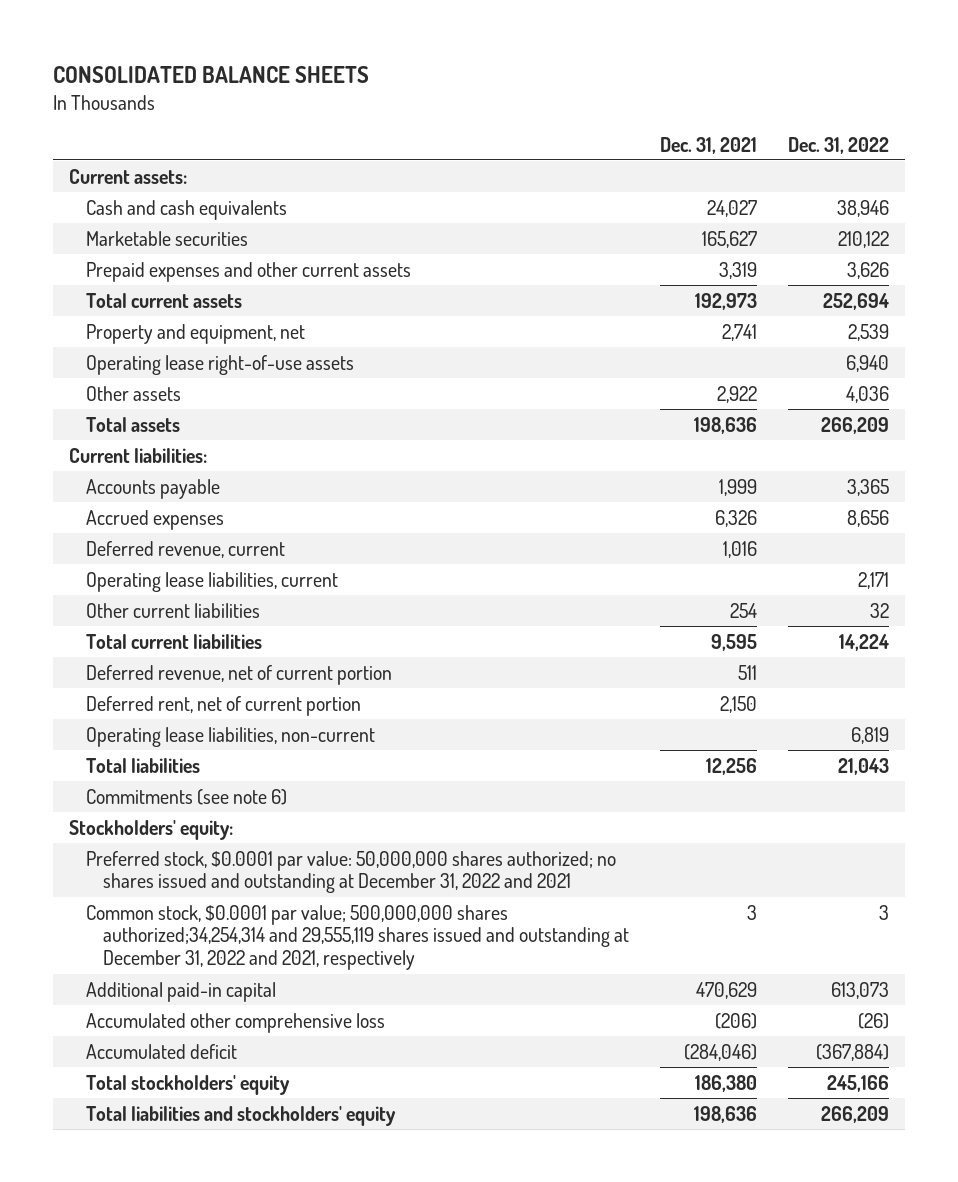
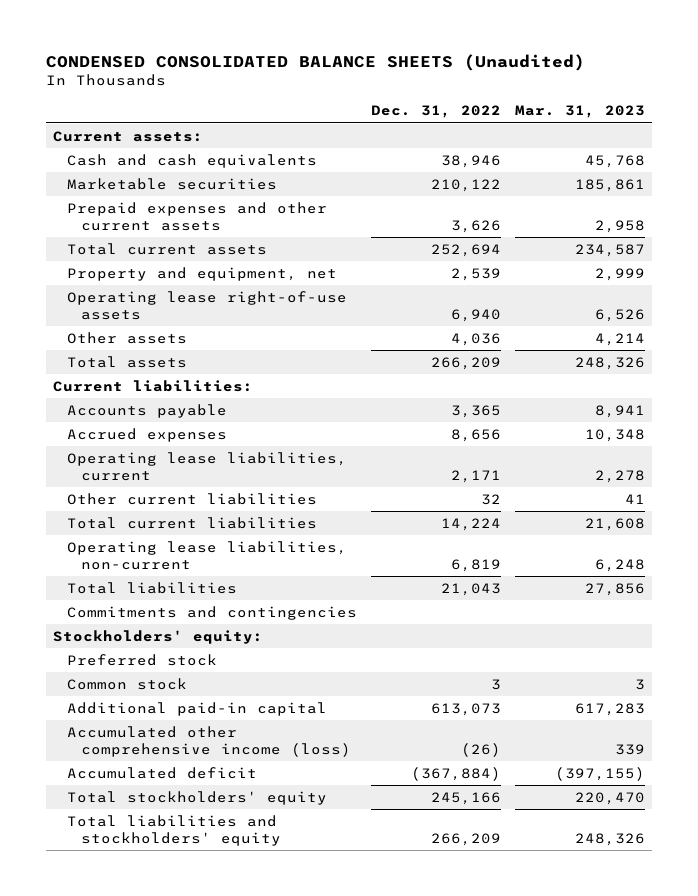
- CONSOLIDATED BALANCE SHEETS
+ CONDENSED CONSOLIDATED BALANCE SHEETS (Unaudited)
- | Dec. 31, 2021 | Dec. 31, 2022
+ | Dec. 31, 2022 | Mar. 31, 2023
- Deferred revenue, current | 1,016 |
- Deferred revenue, net of current portion | 511 |
- Deferred rent, net of current portion | 2,150 |
- Commitments (see note 6)
+ Commitments and contingencies
- Preferred stock, $0.0001 par value: 50,000,000 shares authorized; no shares issued and outstanding at December 31, 2022 and 2021
- Common stock, $0.0001 par value; 500,000,000 shares authorized;34,254,314 and 29,555,119 shares issued and outstanding at December 31, 2022 and 2021, respectively | 3 | 3
+ Preferred stock
+ Common stock | 3 | 3
- Accumulated other comprehensive loss | (206) | (26)
+ Accumulated other comprehensive income (loss) | (26) | 339

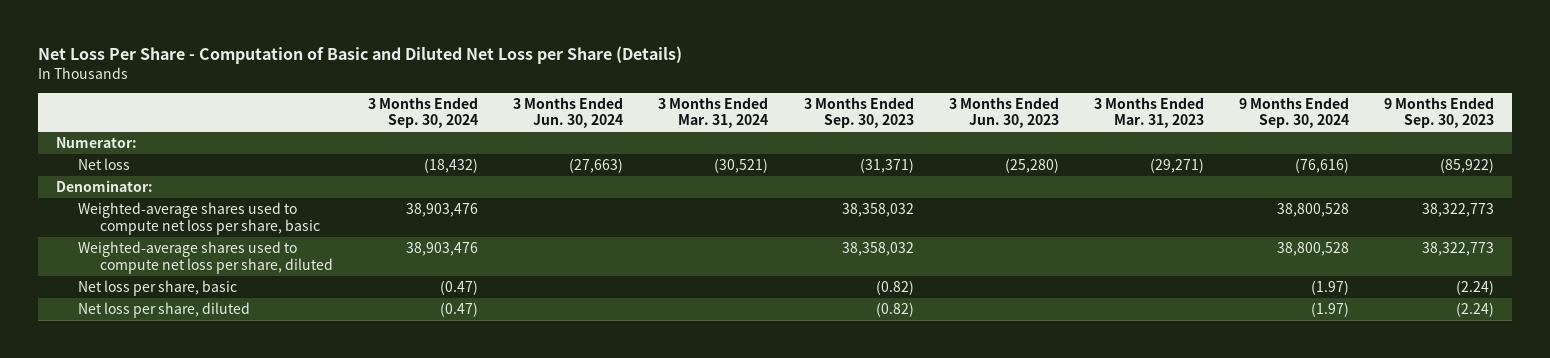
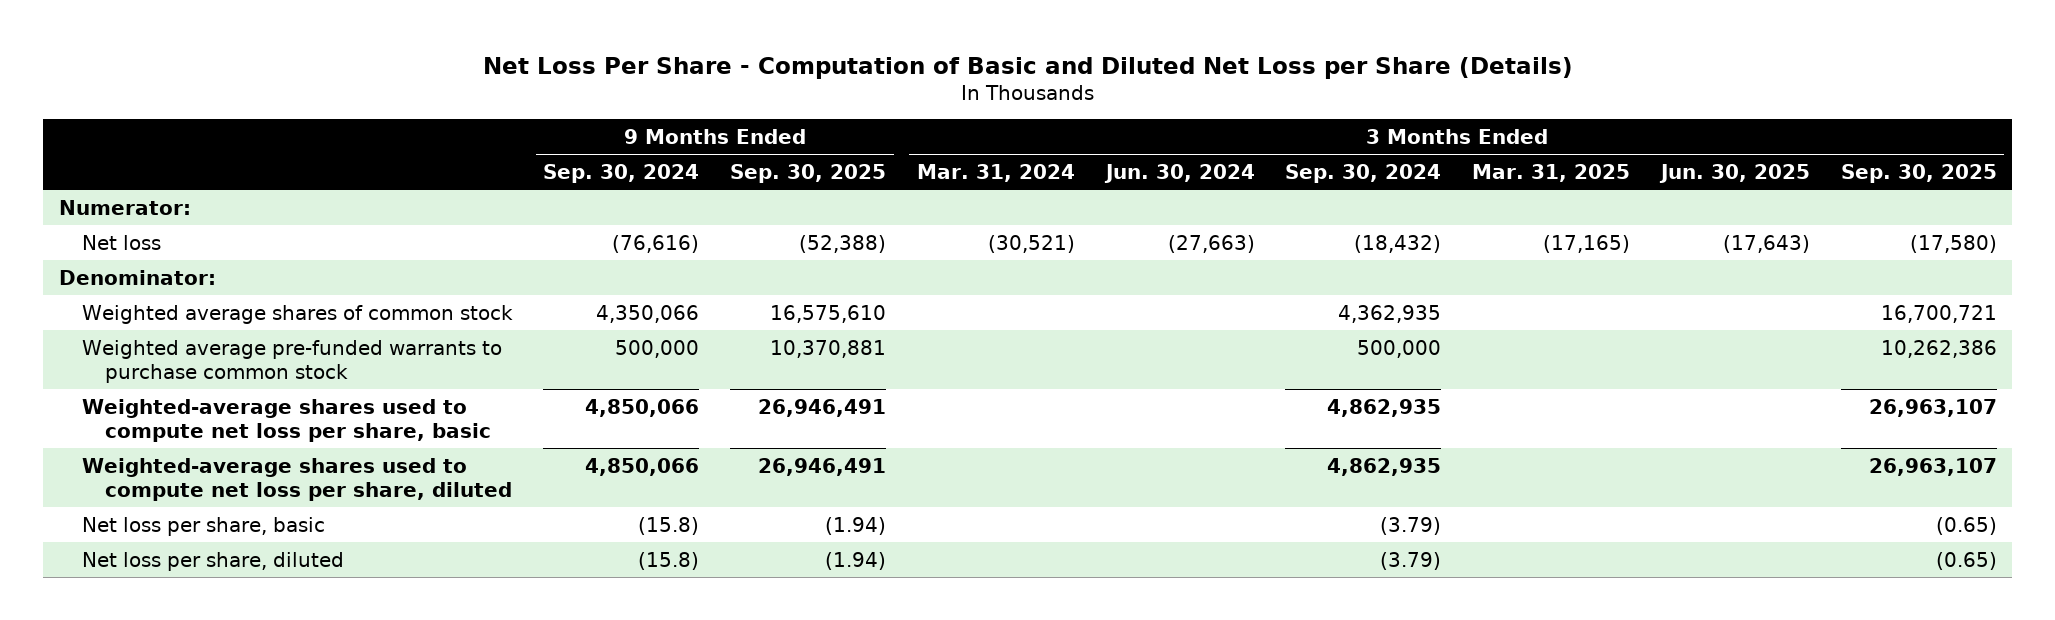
- | 3 Months Ended Sep. 30, 2024 | 3 Months Ended Jun. 30, 2024 | 3 Months Ended Mar. 31, 2024 | 3 Months Ended Sep. 30, 2023 | 3 Months Ended Jun. 30, 2023 | 3 Months Ended Mar. 31, 2023 | 9 Months Ended Sep. 30, 2024 | 9 Months Ended Sep. 30, 2023
+ | 9 Months Ended Sep. 30, 2024 | 9 Months Ended Sep. 30, 2025 | 3 Months Ended Mar. 31, 2024 | 3 Months Ended Jun. 30, 2024 | 3 Months Ended Sep. 30, 2024 | 3 Months Ended Mar. 31, 2025 | 3 Months Ended Jun. 30, 2025 | 3 Months Ended Sep. 30, 2025
- Weighted-average shares used to compute net loss per share, basic | 38,903,476 | | | 38,358,032 | | | 38,800,528 | 38,322,773
- Weighted-average shares used to compute net loss per share, diluted | 38,903,476 | | | 38,358,032 | | | 38,800,528 | 38,322,773
- Net loss per share, basic | (0.47) | | | (0.82) | | | (1.97) | (2.24)
- Net loss per share, diluted | (0.47) | | | (0.82) | | | (1.97) | (2.24)
+ Weighted average shares of common stock | 4,350,066 | 16,575,610 | | | 4,362,935 | | | 16,700,721
+ Weighted average pre-funded warrants to purchase common stock | 500,000 | 10,370,881 | | | 500,000 | | | 10,262,386
+ Weighted-average shares used to compute net loss per share, basic | 4,850,066 | 26,946,491 | | | 4,862,935 | | | 26,963,107
+ Weighted-average shares used to compute net loss per share, diluted | 4,850,066 | 26,946,491 | | | 4,862,935 | | | 26,963,107
+ Net loss per share, basic | (15.8) | (1.94) | | | (3.79) | | | (0.65)
+ Net loss per share, diluted | (15.8) | (1.94) | | | (3.79) | | | (0.65)

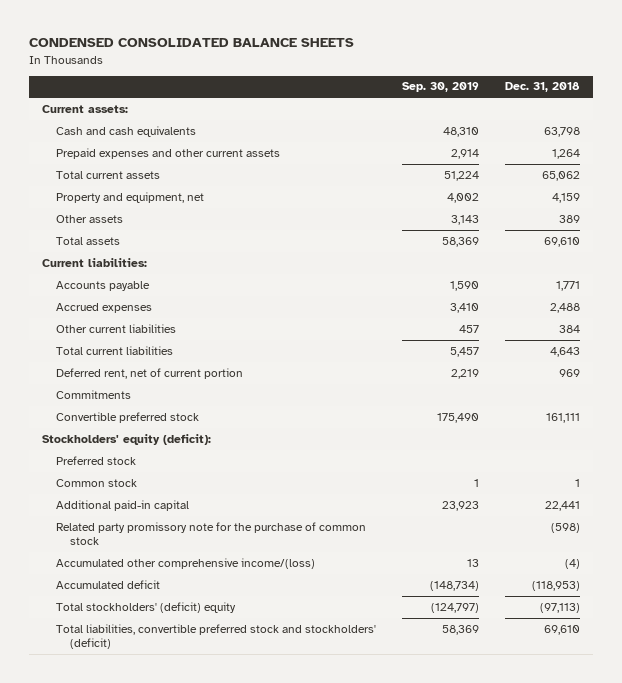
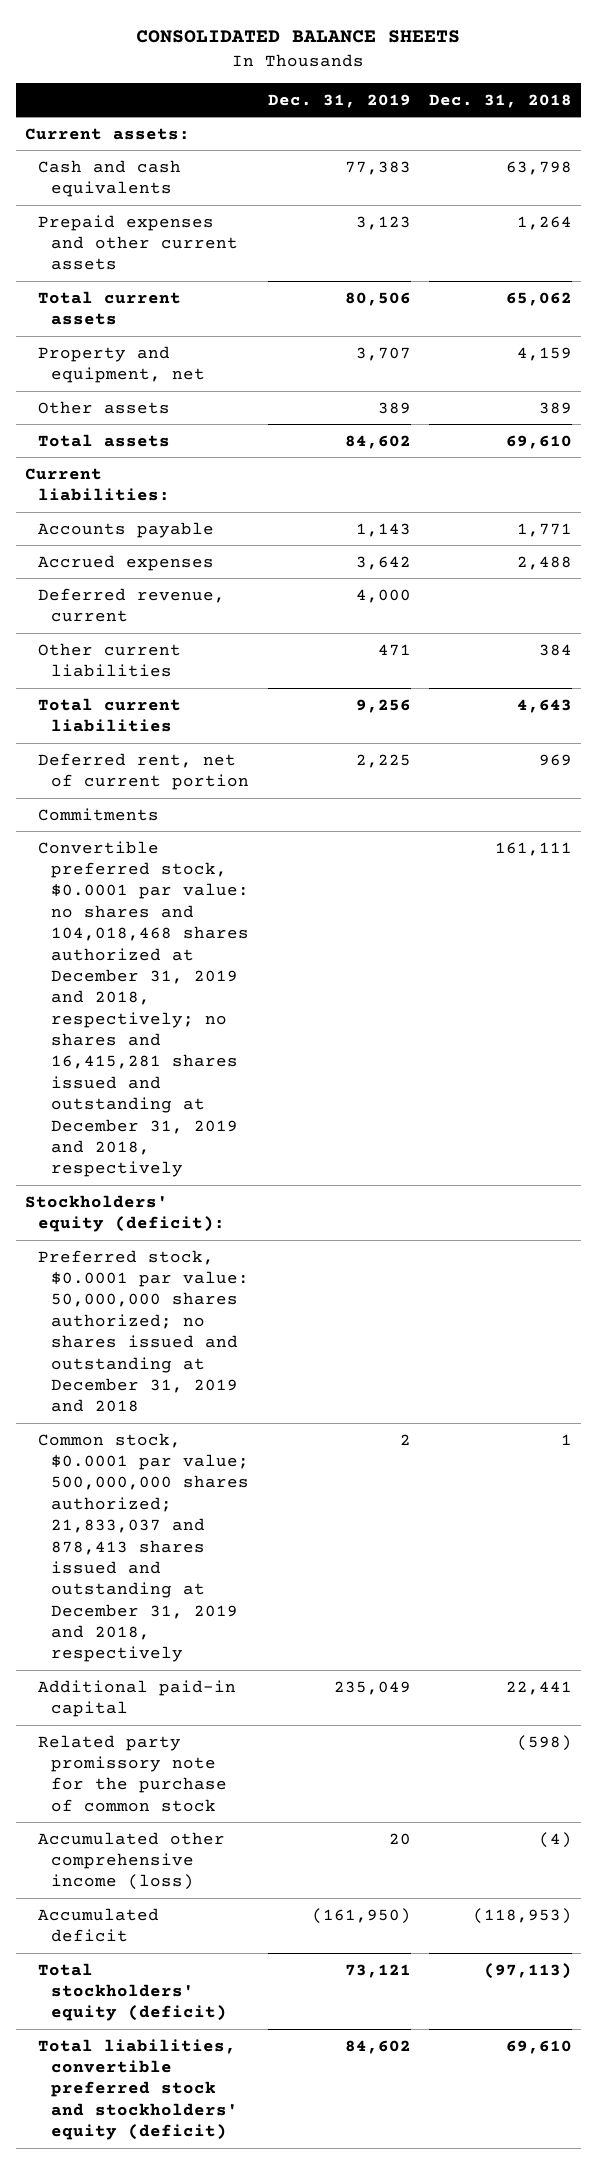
- CONDENSED CONSOLIDATED BALANCE SHEETS
+ CONSOLIDATED BALANCE SHEETS
- | Sep. 30, 2019 | Dec. 31, 2018
+ | Dec. 31, 2019 | Dec. 31, 2018
+ Deferred revenue, current | 4,000 |
- Convertible preferred stock | 175,490 | 161,111
+ Convertible preferred stock, $0.0001 par value: no shares and 104,018,468 shares authorized at December 31, 2019 and 2018, respectively; no shares and 16,415,281 shares issued and outstanding at December 31, 2019 and 2018, respectively | | 161,111
- Preferred stock
- Common stock | 1 | 1
+ Preferred stock, $0.0001 par value: 50,000,000 shares authorized; no shares issued and outstanding at December 31, 2019 and 2018
+ Common stock, $0.0001 par value; 500,000,000 shares authorized; 21,833,037 and 878,413 shares issued and outstanding at December 31, 2019 and 2018, respectively | 2 | 1
- Accumulated other comprehensive income/(loss) | 13 | (4)
+ Accumulated other comprehensive income (loss) | 20 | (4)
- Total stockholders' (deficit) equity | (124,797) | (97,113)
- Total liabilities, convertible preferred stock and stockholders' (deficit) | 58,369 | 69,610
+ Total stockholders' equity (deficit) | 73,121 | (97,113)
+ Total liabilities, convertible preferred stock and stockholders' equity (deficit) | 84,602 | 69,610

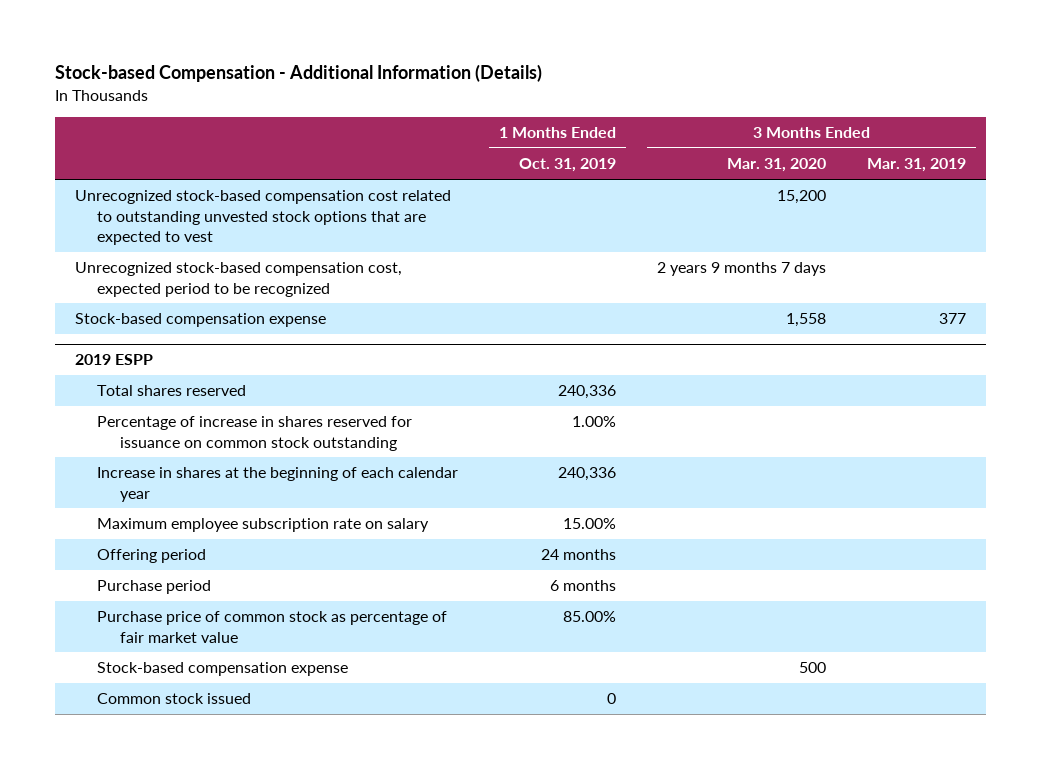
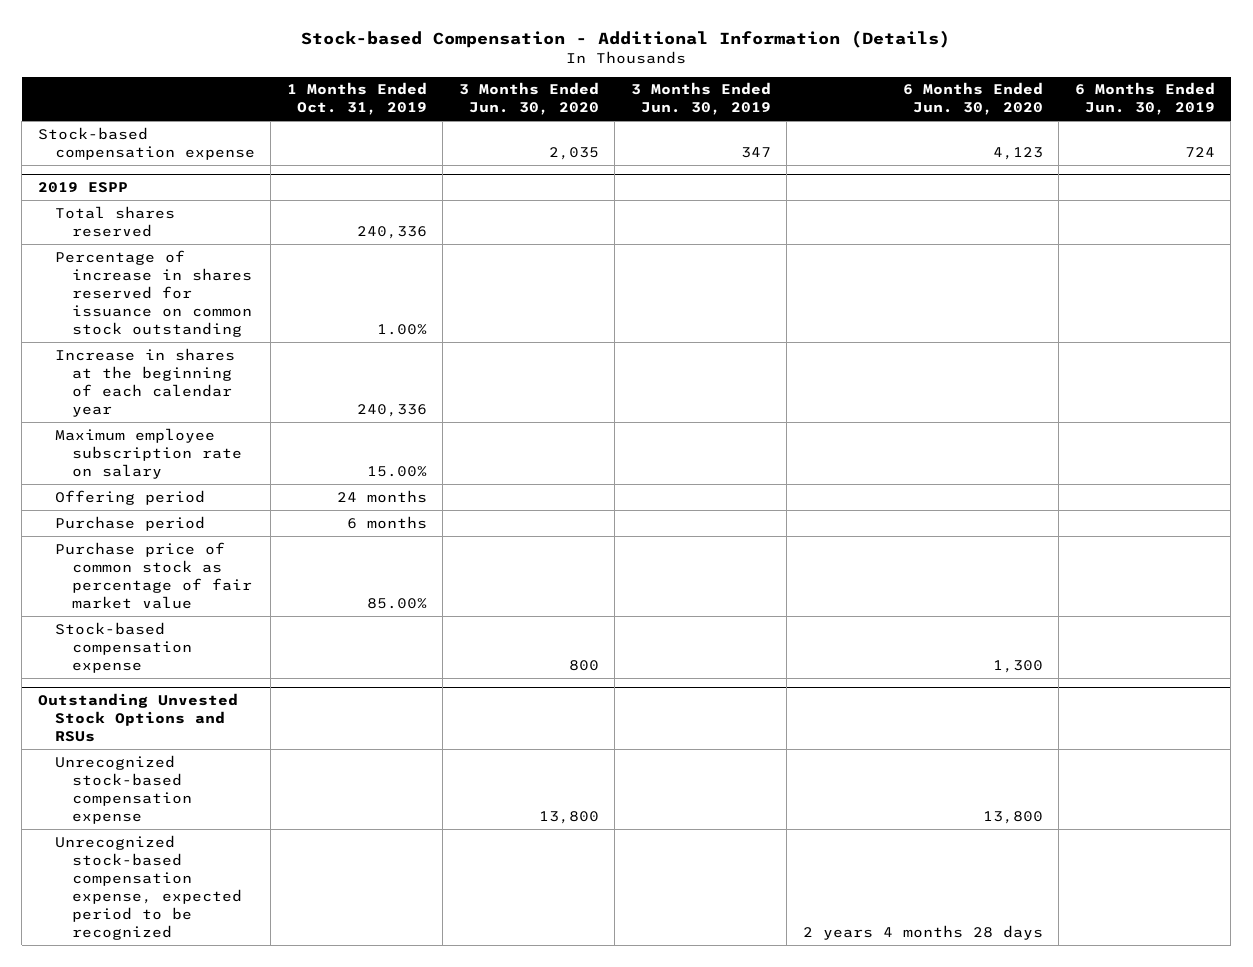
- | 1 Months Ended Oct. 31, 2019 | 3 Months Ended Mar. 31, 2020 | 3 Months Ended Mar. 31, 2019
+ | 1 Months Ended Oct. 31, 2019 | 3 Months Ended Jun. 30, 2020 | 3 Months Ended Jun. 30, 2019 | 6 Months Ended Jun. 30, 2020 | 6 Months Ended Jun. 30, 2019
- Unrecognized stock-based compensation cost related to outstanding unvested stock options that are expected to vest | | 15,200 |
- Unrecognized stock-based compensation cost, expected period to be recognized | | 2 years 9 months 7 days |
@ 2019 ESPP
- Common stock issued | 0 | |
+ Outstanding Unvested Stock Options and RSUs
+ Unrecognized stock-based compensation expense | | 13,800 | | 13,800 |
+ Unrecognized stock-based compensation expense, expected period to be recognized | | | | 2 years 4 months 28 days |

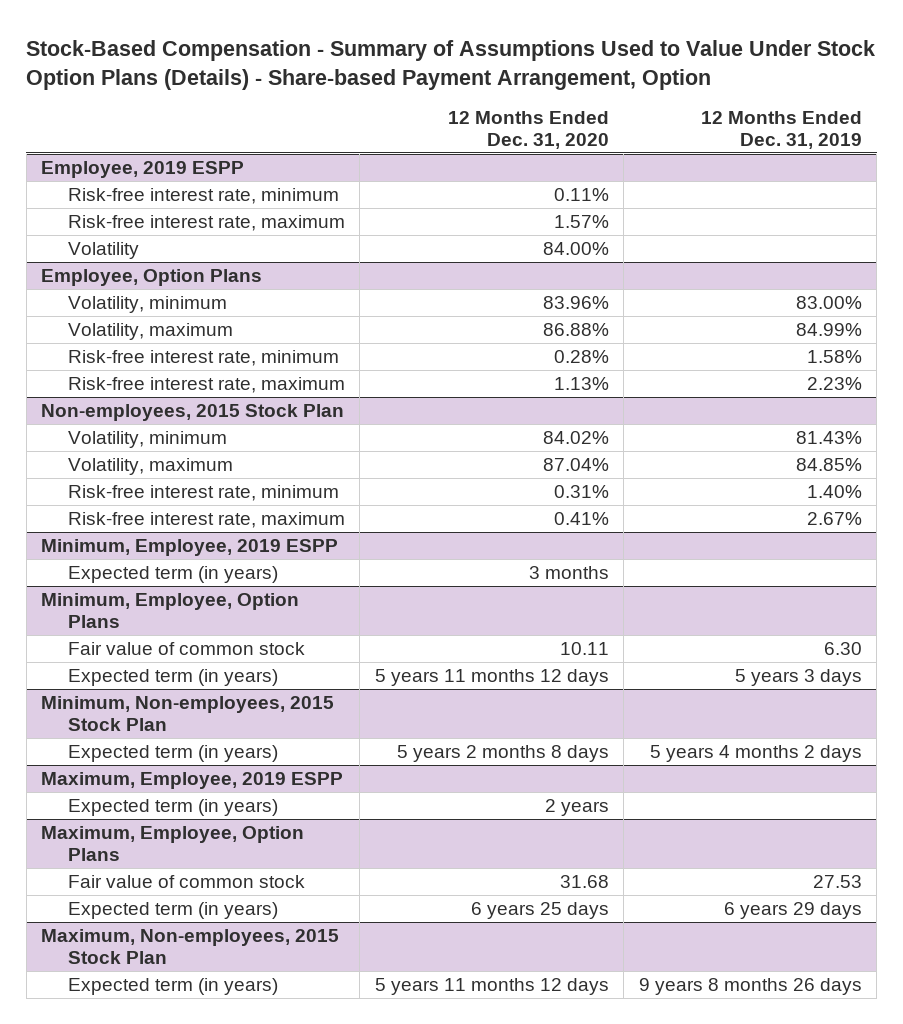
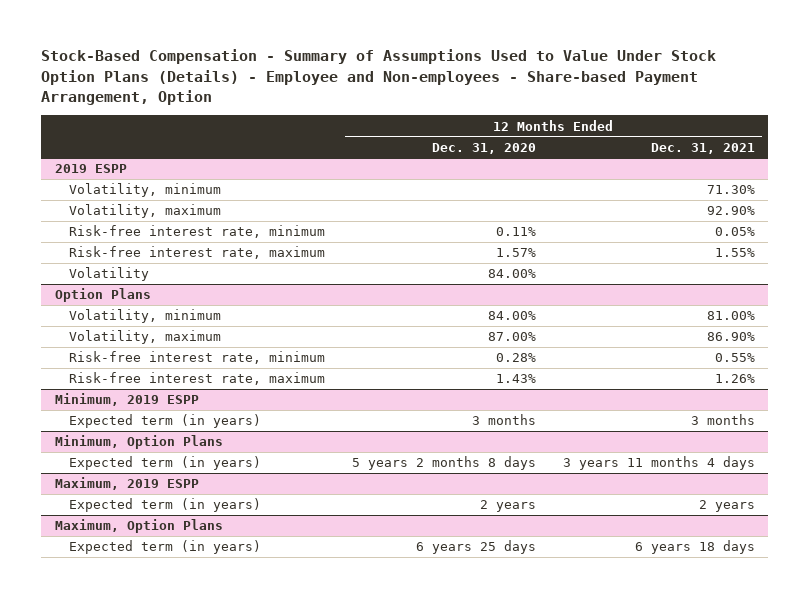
- Stock-Based Compensation - Summary of Assumptions Used to Value Under Stock Option Plans (Details) - Share-based Payment Arrangement, Option
+ Stock-Based Compensation - Summary of Assumptions Used to Value Under Stock Option Plans (Details) - Employee and Non-employees - Share-based Payment Arrangement, Option
- | 12 Months Ended Dec. 31, 2020 | 12 Months Ended Dec. 31, 2019
+ | 12 Months Ended Dec. 31, 2020 | 12 Months Ended Dec. 31, 2021
- Employee, 2019 ESPP
+ 2019 ESPP
+ Volatility, minimum | | 71.30%
+ Volatility, maximum | | 92.90%
- Employee, Option Plans
- Volatility, minimum | 83.96% | 83.00%
- Volatility, maximum | 86.88% | 84.99%
+ Option Plans
+ Volatility, minimum | 84.00% | 81.00%
+ Volatility, maximum | 87.00% | 86.90%
- Risk-free interest rate, maximum | 1.13% | 2.23%
- Non-employees, 2015 Stock Plan
- Volatility, minimum | 84.02% | 81.43%
- Volatility, maximum | 87.04% | 84.85%
- Risk-free interest rate, minimum | 0.31% | 1.40%
- Risk-free interest rate, maximum | 0.41% | 2.67%
- Minimum, Employee, 2019 ESPP
+ Risk-free interest rate, maximum | 1.43% | 1.26%
+ Minimum, 2019 ESPP
- Minimum, Employee, Option Plans
- Fair value of common stock | 10.11 | 6.30
- Expected term (in years) | 5 years 11 months 12 days | 5 years 3 days
- Minimum, Non-employees, 2015 Stock Plan
+ Minimum, Option Plans
- Maximum, Employee, 2019 ESPP
+ Maximum, 2019 ESPP
- Maximum, Employee, Option Plans
- Fair value of common stock | 31.68 | 27.53
+ Maximum, Option Plans
- Maximum, Non-employees, 2015 Stock Plan
- Expected term (in years) | 5 years 11 months 12 days | 9 years 8 months 26 days

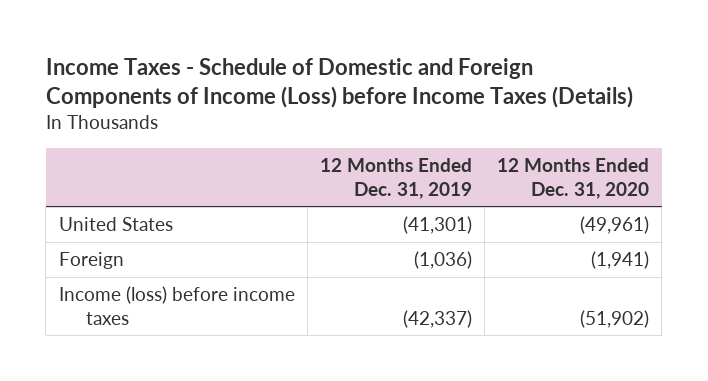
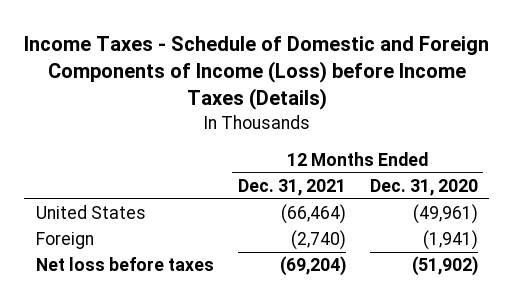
- | 12 Months Ended Dec. 31, 2019 | 12 Months Ended Dec. 31, 2020
+ | 12 Months Ended Dec. 31, 2021 | 12 Months Ended Dec. 31, 2020
- Income (loss) before income taxes | (42,337) | (51,902)
+ Net loss before taxes | (69,204) | (51,902)

